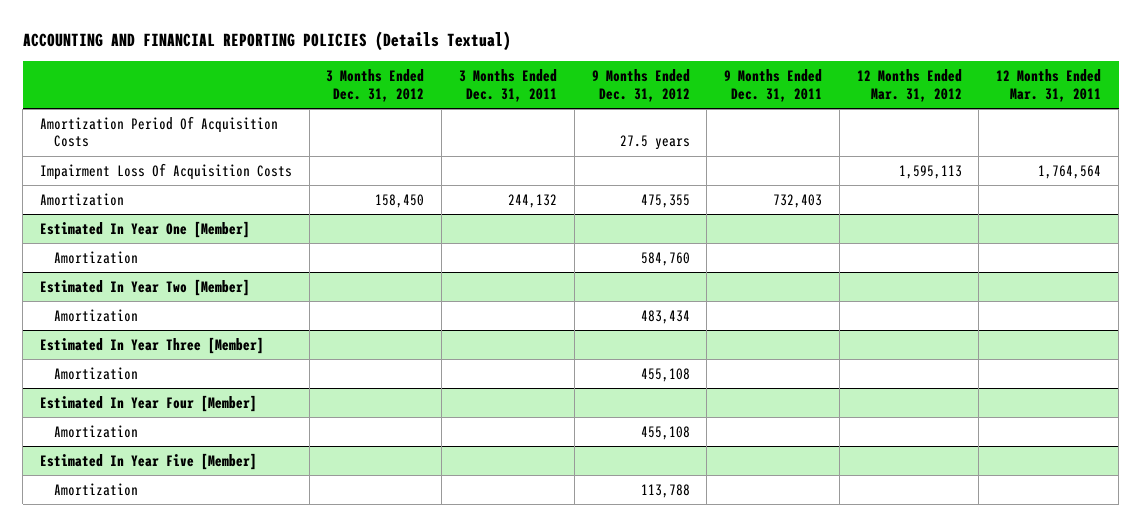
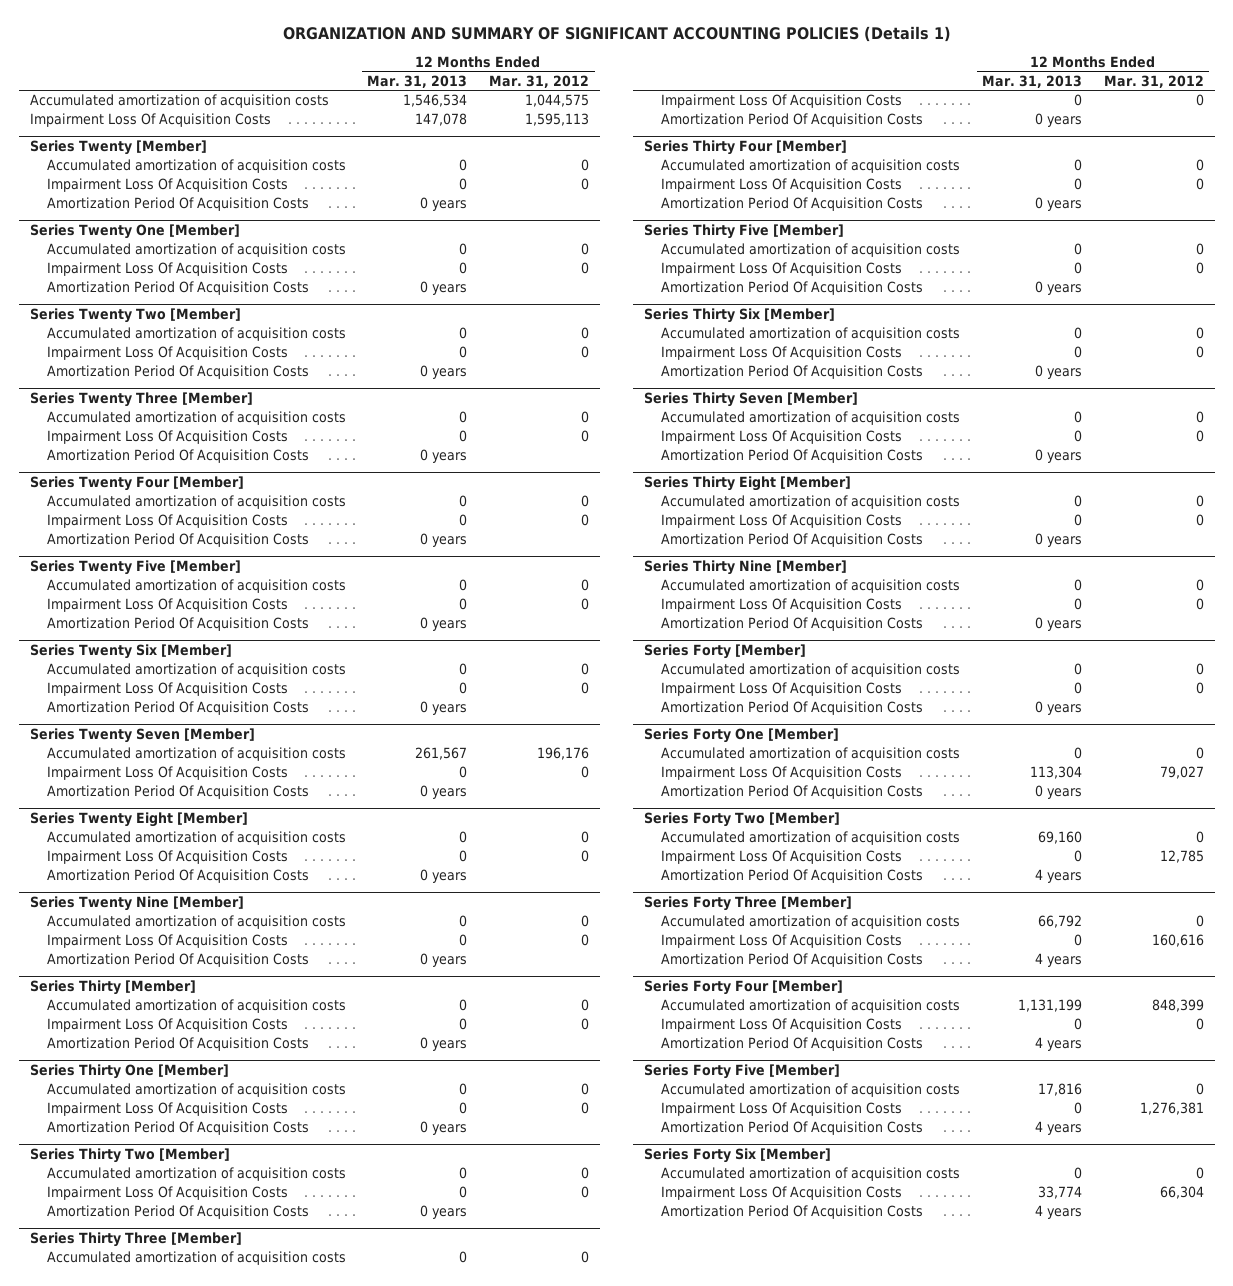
- ACCOUNTING AND FINANCIAL REPORTING POLICIES (Details Textual)
+ ORGANIZATION AND SUMMARY OF SIGNIFICANT ACCOUNTING POLICIES (Details 1)
- | 3 Months Ended Dec. 31, 2012 | 3 Months Ended Dec. 31, 2011 | 9 Months Ended Dec. 31, 2012 | 9 Months Ended Dec. 31, 2011 | 12 Months Ended Mar. 31, 2012 | 12 Months Ended Mar. 31, 2011
+ | 12 Months Ended Mar. 31, 2013 | 12 Months Ended Mar. 31, 2012
- Amortization Period Of Acquisition Costs | | | 27.5 years | | |
+ Accumulated amortization of acquisition costs | 1,546,534 | 1,044,575
- Amortization | 158,450 | 244,132 | 475,355 | 732,403 | |
- Estimated In Year One [Member]
- Amortization | | | 584,760 | | |
- Estimated In Year Two [Member]
- Amortization | | | 483,434 | | |
- Estimated In Year Three [Member]
- Amortization | | | 455,108 | | |
- Estimated In Year Four [Member]
- Amortization | | | 455,108 | | |
- Estimated In Year Five [Member]
- Amortization | | | 113,788 | | |
+ Series Twenty [Member]
+ Accumulated amortization of acquisition costs | 0 | 0
+ Impairment Loss Of Acquisition Costs | 0 | 0
+ Amortization Period Of Acquisition Costs | 0 years |
+ Series Twenty One [Member]
+ Accumulated amortization of acquisition costs | 0 | 0
+ Impairment Loss Of Acquisition Costs | 0 | 0
+ Amortization Period Of Acquisition Costs | 0 years |
+ Series Twenty Two [Member]
+ Accumulated amortization of acquisition costs | 0 | 0
+ Impairment Loss Of Acquisition Costs | 0 | 0
+ Amortization Period Of Acquisition Costs | 0 years |
+ Series Twenty Three [Member]
+ Accumulated amortization of acquisition costs | 0 | 0
+ Impairment Loss Of Acquisition Costs | 0 | 0
+ Amortization Period Of Acquisition Costs | 0 years |
+ Series Twenty Four [Member]
+ Accumulated amortization of acquisition costs | 0 | 0
+ Impairment Loss Of Acquisition Costs | 0 | 0
+ Amortization Period Of Acquisition Costs | 0 years |
+ Series Twenty Five [Member]
+ Accumulated amortization of acquisition costs | 0 | 0
+ Impairment Loss Of Acquisition Costs | 0 | 0
+ Amortization Period Of Acquisition Costs | 0 years |
+ Series Twenty Six [Member]
+ Accumulated amortization of acquisition costs | 0 | 0
+ Impairment Loss Of Acquisition Costs | 0 | 0
+ Amortization Period Of Acquisition Costs | 0 years |
+ Series Twenty Seven [Member]
+ Accumulated amortization of acquisition costs | 261,567 | 196,176
+ Impairment Loss Of Acquisition Costs | 0 | 0
+ Amortization Period Of Acquisition Costs | 0 years |
+ Series Twenty Eight [Member]
+ Accumulated amortization of acquisition costs | 0 | 0
+ Impairment Loss Of Acquisition Costs | 0 | 0
+ Amortization Period Of Acquisition Costs | 0 years |
+ Series Twenty Nine [Member]
+ Accumulated amortization of acquisition costs | 0 | 0
+ Impairment Loss Of Acquisition Costs | 0 | 0
+ Amortization Period Of Acquisition Costs | 0 years |
+ Series Thirty [Member]
+ Accumulated amortization of acquisition costs | 0 | 0
+ Impairment Loss Of Acquisition Costs | 0 | 0
+ Amortization Period Of Acquisition Costs | 0 years |
+ Series Thirty One [Member]
+ Accumulated amortization of acquisition costs | 0 | 0
+ Impairment Loss Of Acquisition Costs | 0 | 0
+ Amortization Period Of Acquisition Costs | 0 years |
+ Series Thirty Two [Member]
+ Accumulated amortization of acquisition costs | 0 | 0
+ Impairment Loss Of Acquisition Costs | 0 | 0
+ Amortization Period Of Acquisition Costs | 0 years |
+ Series Thirty Three [Member]
+ Accumulated amortization of acquisition costs | 0 | 0
+ Impairment Loss Of Acquisition Costs | 0 | 0
+ Amortization Period Of Acquisition Costs | 0 years |
+ Series Thirty Four [Member]
+ Accumulated amortization of acquisition costs | 0 | 0
+ Impairment Loss Of Acquisition Costs | 0 | 0
+ Amortization Period Of Acquisition Costs | 0 years |
+ Series Thirty Five [Member]
+ Accumulated amortization of acquisition costs | 0 | 0
+ Impairment Loss Of Acquisition Costs | 0 | 0
+ Amortization Period Of Acquisition Costs | 0 years |
+ Series Thirty Six [Member]
+ Accumulated amortization of acquisition costs | 0 | 0
+ Impairment Loss Of Acquisition Costs | 0 | 0
+ Amortization Period Of Acquisition Costs | 0 years |
+ Series Thirty Seven [Member]
+ Accumulated amortization of acquisition costs | 0 | 0
+ Impairment Loss Of Acquisition Costs | 0 | 0
+ Amortization Period Of Acquisition Costs | 0 years |
+ Series Thirty Eight [Member]
+ Accumulated amortization of acquisition costs | 0 | 0
+ Impairment Loss Of Acquisition Costs | 0 | 0
+ Amortization Period Of Acquisition Costs | 0 years |
+ Series Thirty Nine [Member]
+ Accumulated amortization of acquisition costs | 0 | 0
+ Impairment Loss Of Acquisition Costs | 0 | 0
+ Amortization Period Of Acquisition Costs | 0 years |
+ Series Forty [Member]
+ Accumulated amortization of acquisition costs | 0 | 0
+ Impairment Loss Of Acquisition Costs | 0 | 0
+ Amortization Period Of Acquisition Costs | 0 years |
+ Series Forty One [Member]
+ Accumulated amortization of acquisition costs | 0 | 0
+ Impairment Loss Of Acquisition Costs | 113,304 | 79,027
+ Amortization Period Of Acquisition Costs | 0 years |
+ Series Forty Two [Member]
+ Accumulated amortization of acquisition costs | 69,160 | 0
+ Impairment Loss Of Acquisition Costs | 0 | 12,785
+ Amortization Period Of Acquisition Costs | 4 years |
+ Series Forty Three [Member]
+ Accumulated amortization of acquisition costs | 66,792 | 0
+ Impairment Loss Of Acquisition Costs | 0 | 160,616
+ Amortization Period Of Acquisition Costs | 4 years |
+ Series Forty Four [Member]
+ Accumulated amortization of acquisition costs | 1,131,199 | 848,399
+ Impairment Loss Of Acquisition Costs | 0 | 0
+ Amortization Period Of Acquisition Costs | 4 years |
+ Series Forty Five [Member]
+ Accumulated amortization of acquisition costs | 17,816 | 0
+ Impairment Loss Of Acquisition Costs | 0 | 1,276,381
+ Amortization Period Of Acquisition Costs | 4 years |
+ Series Forty Six [Member]
+ Accumulated amortization of acquisition costs | 0 | 0
+ Impairment Loss Of Acquisition Costs | 33,774 | 66,304
+ Amortization Period Of Acquisition Costs | 4 years |

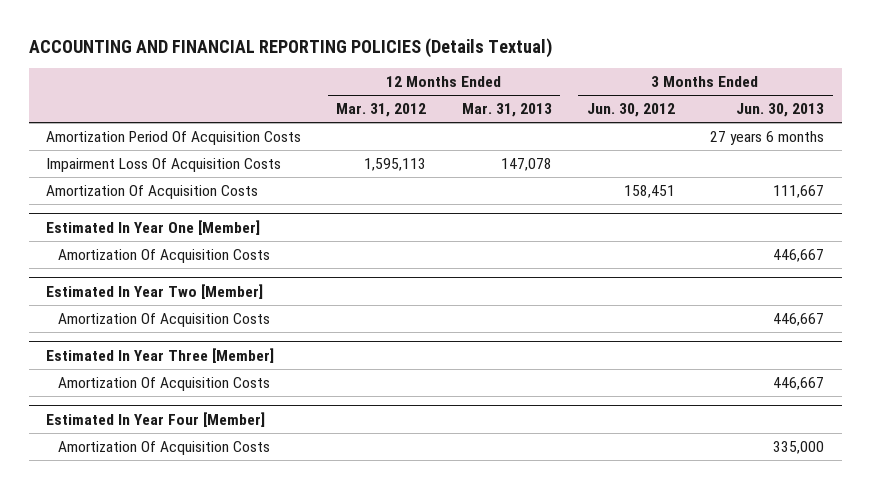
- ORGANIZATION AND SUMMARY OF SIGNIFICANT ACCOUNTING POLICIES (Details 1)
+ ACCOUNTING AND FINANCIAL REPORTING POLICIES (Details Textual)
- | 12 Months Ended Mar. 31, 2013 | 12 Months Ended Mar. 31, 2012
+ | 12 Months Ended Mar. 31, 2012 | 12 Months Ended Mar. 31, 2013 | 3 Months Ended Jun. 30, 2012 | 3 Months Ended Jun. 30, 2013
- Accumulated amortization of acquisition costs | 1,546,534 | 1,044,575
+ Amortization Period Of Acquisition Costs | | | | 27 years 6 months
- Series Twenty [Member]
- Accumulated amortization of acquisition costs | 0 | 0
- Impairment Loss Of Acquisition Costs | 0 | 0
- Amortization Period Of Acquisition Costs | 0 years |
- Series Twenty One [Member]
- Accumulated amortization of acquisition costs | 0 | 0
- Impairment Loss Of Acquisition Costs | 0 | 0
- Amortization Period Of Acquisition Costs | 0 years |
- Series Twenty Two [Member]
- Accumulated amortization of acquisition costs | 0 | 0
- Impairment Loss Of Acquisition Costs | 0 | 0
- Amortization Period Of Acquisition Costs | 0 years |
- Series Twenty Three [Member]
- Accumulated amortization of acquisition costs | 0 | 0
- Impairment Loss Of Acquisition Costs | 0 | 0
- Amortization Period Of Acquisition Costs | 0 years |
- Series Twenty Four [Member]
- Accumulated amortization of acquisition costs | 0 | 0
- Impairment Loss Of Acquisition Costs | 0 | 0
- Amortization Period Of Acquisition Costs | 0 years |
- Series Twenty Five [Member]
- Accumulated amortization of acquisition costs | 0 | 0
- Impairment Loss Of Acquisition Costs | 0 | 0
- Amortization Period Of Acquisition Costs | 0 years |
- Series Twenty Six [Member]
- Accumulated amortization of acquisition costs | 0 | 0
- Impairment Loss Of Acquisition Costs | 0 | 0
- Amortization Period Of Acquisition Costs | 0 years |
- Series Twenty Seven [Member]
- Accumulated amortization of acquisition costs | 261,567 | 196,176
- Impairment Loss Of Acquisition Costs | 0 | 0
- Amortization Period Of Acquisition Costs | 0 years |
- Series Twenty Eight [Member]
- Accumulated amortization of acquisition costs | 0 | 0
- Impairment Loss Of Acquisition Costs | 0 | 0
- Amortization Period Of Acquisition Costs | 0 years |
- Series Twenty Nine [Member]
- Accumulated amortization of acquisition costs | 0 | 0
- Impairment Loss Of Acquisition Costs | 0 | 0
- Amortization Period Of Acquisition Costs | 0 years |
- Series Thirty [Member]
- Accumulated amortization of acquisition costs | 0 | 0
- Impairment Loss Of Acquisition Costs | 0 | 0
- Amortization Period Of Acquisition Costs | 0 years |
- Series Thirty One [Member]
- Accumulated amortization of acquisition costs | 0 | 0
- Impairment Loss Of Acquisition Costs | 0 | 0
- Amortization Period Of Acquisition Costs | 0 years |
- Series Thirty Two [Member]
- Accumulated amortization of acquisition costs | 0 | 0
- Impairment Loss Of Acquisition Costs | 0 | 0
- Amortization Period Of Acquisition Costs | 0 years |
- Series Thirty Three [Member]
- Accumulated amortization of acquisition costs | 0 | 0
- Impairment Loss Of Acquisition Costs | 0 | 0
- Amortization Period Of Acquisition Costs | 0 years |
- Series Thirty Four [Member]
- Accumulated amortization of acquisition costs | 0 | 0
- Impairment Loss Of Acquisition Costs | 0 | 0
- Amortization Period Of Acquisition Costs | 0 years |
- Series Thirty Five [Member]
- Accumulated amortization of acquisition costs | 0 | 0
- Impairment Loss Of Acquisition Costs | 0 | 0
- Amortization Period Of Acquisition Costs | 0 years |
- Series Thirty Six [Member]
- Accumulated amortization of acquisition costs | 0 | 0
- Impairment Loss Of Acquisition Costs | 0 | 0
- Amortization Period Of Acquisition Costs | 0 years |
- Series Thirty Seven [Member]
- Accumulated amortization of acquisition costs | 0 | 0
- Impairment Loss Of Acquisition Costs | 0 | 0
- Amortization Period Of Acquisition Costs | 0 years |
- Series Thirty Eight [Member]
- Accumulated amortization of acquisition costs | 0 | 0
- Impairment Loss Of Acquisition Costs | 0 | 0
- Amortization Period Of Acquisition Costs | 0 years |
- Series Thirty Nine [Member]
- Accumulated amortization of acquisition costs | 0 | 0
- Impairment Loss Of Acquisition Costs | 0 | 0
- Amortization Period Of Acquisition Costs | 0 years |
- Series Forty [Member]
- Accumulated amortization of acquisition costs | 0 | 0
- Impairment Loss Of Acquisition Costs | 0 | 0
- Amortization Period Of Acquisition Costs | 0 years |
- Series Forty One [Member]
- Accumulated amortization of acquisition costs | 0 | 0
- Impairment Loss Of Acquisition Costs | 113,304 | 79,027
- Amortization Period Of Acquisition Costs | 0 years |
- Series Forty Two [Member]
- Accumulated amortization of acquisition costs | 69,160 | 0
- Impairment Loss Of Acquisition Costs | 0 | 12,785
- Amortization Period Of Acquisition Costs | 4 years |
- Series Forty Three [Member]
- Accumulated amortization of acquisition costs | 66,792 | 0
- Impairment Loss Of Acquisition Costs | 0 | 160,616
- Amortization Period Of Acquisition Costs | 4 years |
- Series Forty Four [Member]
- Accumulated amortization of acquisition costs | 1,131,199 | 848,399
- Impairment Loss Of Acquisition Costs | 0 | 0
- Amortization Period Of Acquisition Costs | 4 years |
- Series Forty Five [Member]
- Accumulated amortization of acquisition costs | 17,816 | 0
- Impairment Loss Of Acquisition Costs | 0 | 1,276,381
- Amortization Period Of Acquisition Costs | 4 years |
- Series Forty Six [Member]
- Accumulated amortization of acquisition costs | 0 | 0
- Impairment Loss Of Acquisition Costs | 33,774 | 66,304
- Amortization Period Of Acquisition Costs | 4 years |
+ Amortization Of Acquisition Costs | | | 158,451 | 111,667
+ Estimated In Year One [Member]
+ Amortization Of Acquisition Costs | | | | 446,667
+ Estimated In Year Two [Member]
+ Amortization Of Acquisition Costs | | | | 446,667
+ Estimated In Year Three [Member]
+ Amortization Of Acquisition Costs | | | | 446,667
+ Estimated In Year Four [Member]
+ Amortization Of Acquisition Costs | | | | 335,000

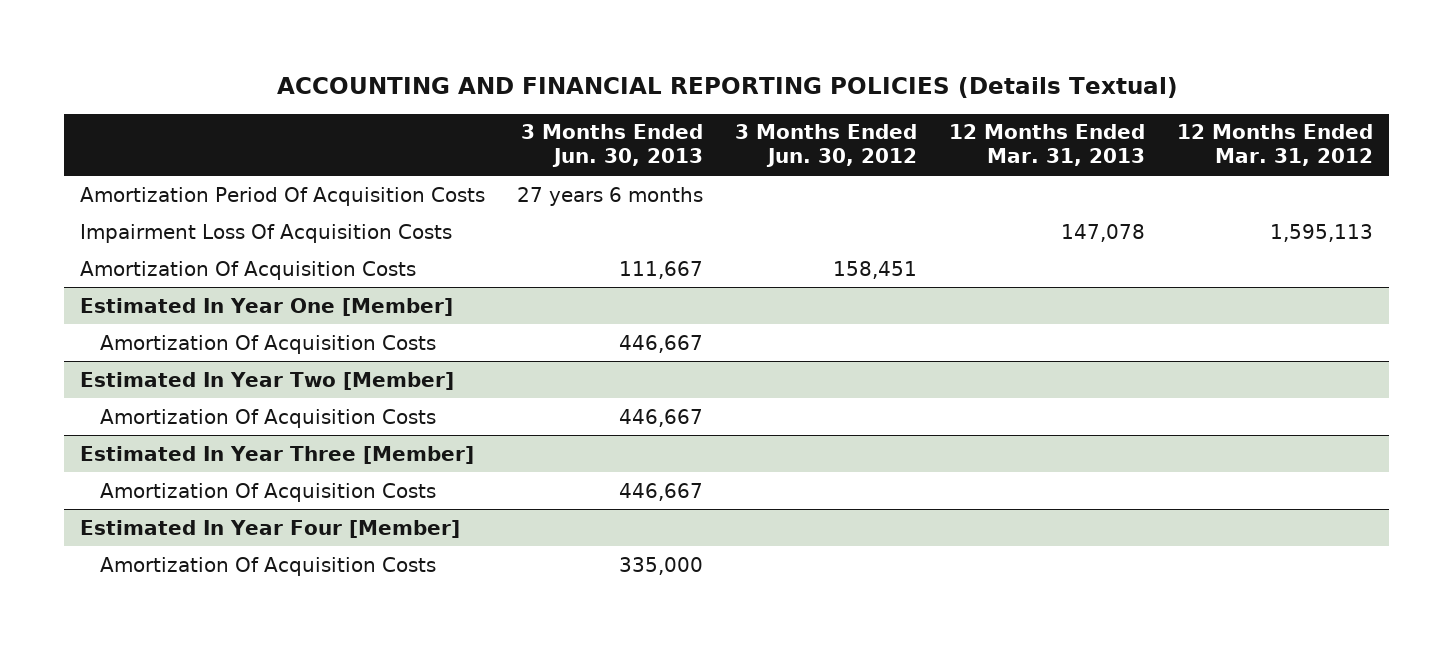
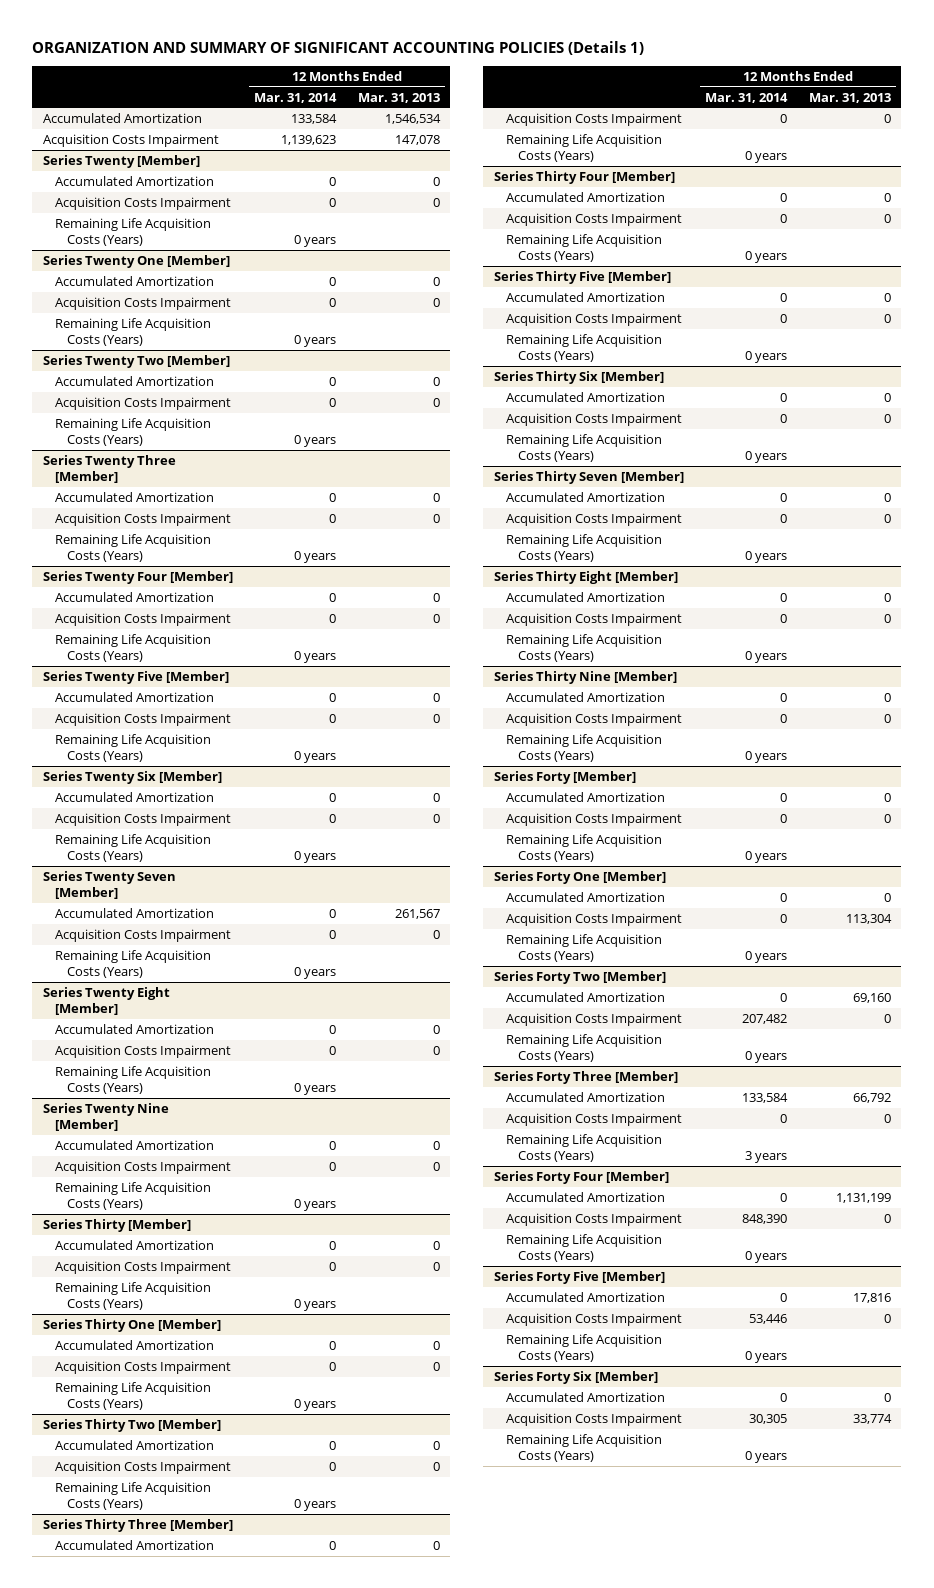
- ACCOUNTING AND FINANCIAL REPORTING POLICIES (Details Textual)
+ ORGANIZATION AND SUMMARY OF SIGNIFICANT ACCOUNTING POLICIES (Details 1)
- | 3 Months Ended Jun. 30, 2013 | 3 Months Ended Jun. 30, 2012 | 12 Months Ended Mar. 31, 2013 | 12 Months Ended Mar. 31, 2012
+ | 12 Months Ended Mar. 31, 2014 | 12 Months Ended Mar. 31, 2013
- Amortization Period Of Acquisition Costs | 27 years 6 months | | |
- Impairment Loss Of Acquisition Costs | | | 147,078 | 1,595,113
- Amortization Of Acquisition Costs | 111,667 | 158,451 | |
- Estimated In Year One [Member]
- Amortization Of Acquisition Costs | 446,667 | | |
- Estimated In Year Two [Member]
- Amortization Of Acquisition Costs | 446,667 | | |
- Estimated In Year Three [Member]
- Amortization Of Acquisition Costs | 446,667 | | |
- Estimated In Year Four [Member]
- Amortization Of Acquisition Costs | 335,000 | | |
+ Accumulated Amortization | 133,584 | 1,546,534
+ Acquisition Costs Impairment | 1,139,623 | 147,078
+ Series Twenty [Member]
+ Accumulated Amortization | 0 | 0
+ Acquisition Costs Impairment | 0 | 0
+ Remaining Life Acquisition Costs (Years) | 0 years |
+ Series Twenty One [Member]
+ Accumulated Amortization | 0 | 0
+ Acquisition Costs Impairment | 0 | 0
+ Remaining Life Acquisition Costs (Years) | 0 years |
+ Series Twenty Two [Member]
+ Accumulated Amortization | 0 | 0
+ Acquisition Costs Impairment | 0 | 0
+ Remaining Life Acquisition Costs (Years) | 0 years |
+ Series Twenty Three [Member]
+ Accumulated Amortization | 0 | 0
+ Acquisition Costs Impairment | 0 | 0
+ Remaining Life Acquisition Costs (Years) | 0 years |
+ Series Twenty Four [Member]
+ Accumulated Amortization | 0 | 0
+ Acquisition Costs Impairment | 0 | 0
+ Remaining Life Acquisition Costs (Years) | 0 years |
+ Series Twenty Five [Member]
+ Accumulated Amortization | 0 | 0
+ Acquisition Costs Impairment | 0 | 0
+ Remaining Life Acquisition Costs (Years) | 0 years |
+ Series Twenty Six [Member]
+ Accumulated Amortization | 0 | 0
+ Acquisition Costs Impairment | 0 | 0
+ Remaining Life Acquisition Costs (Years) | 0 years |
+ Series Twenty Seven [Member]
+ Accumulated Amortization | 0 | 261,567
+ Acquisition Costs Impairment | 0 | 0
+ Remaining Life Acquisition Costs (Years) | 0 years |
+ Series Twenty Eight [Member]
+ Accumulated Amortization | 0 | 0
+ Acquisition Costs Impairment | 0 | 0
+ Remaining Life Acquisition Costs (Years) | 0 years |
+ Series Twenty Nine [Member]
+ Accumulated Amortization | 0 | 0
+ Acquisition Costs Impairment | 0 | 0
+ Remaining Life Acquisition Costs (Years) | 0 years |
+ Series Thirty [Member]
+ Accumulated Amortization | 0 | 0
+ Acquisition Costs Impairment | 0 | 0
+ Remaining Life Acquisition Costs (Years) | 0 years |
+ Series Thirty One [Member]
+ Accumulated Amortization | 0 | 0
+ Acquisition Costs Impairment | 0 | 0
+ Remaining Life Acquisition Costs (Years) | 0 years |
+ Series Thirty Two [Member]
+ Accumulated Amortization | 0 | 0
+ Acquisition Costs Impairment | 0 | 0
+ Remaining Life Acquisition Costs (Years) | 0 years |
+ Series Thirty Three [Member]
+ Accumulated Amortization | 0 | 0
+ Acquisition Costs Impairment | 0 | 0
+ Remaining Life Acquisition Costs (Years) | 0 years |
+ Series Thirty Four [Member]
+ Accumulated Amortization | 0 | 0
+ Acquisition Costs Impairment | 0 | 0
+ Remaining Life Acquisition Costs (Years) | 0 years |
+ Series Thirty Five [Member]
+ Accumulated Amortization | 0 | 0
+ Acquisition Costs Impairment | 0 | 0
+ Remaining Life Acquisition Costs (Years) | 0 years |
+ Series Thirty Six [Member]
+ Accumulated Amortization | 0 | 0
+ Acquisition Costs Impairment | 0 | 0
+ Remaining Life Acquisition Costs (Years) | 0 years |
+ Series Thirty Seven [Member]
+ Accumulated Amortization | 0 | 0
+ Acquisition Costs Impairment | 0 | 0
+ Remaining Life Acquisition Costs (Years) | 0 years |
+ Series Thirty Eight [Member]
+ Accumulated Amortization | 0 | 0
+ Acquisition Costs Impairment | 0 | 0
+ Remaining Life Acquisition Costs (Years) | 0 years |
+ Series Thirty Nine [Member]
+ Accumulated Amortization | 0 | 0
+ Acquisition Costs Impairment | 0 | 0
+ Remaining Life Acquisition Costs (Years) | 0 years |
+ Series Forty [Member]
+ Accumulated Amortization | 0 | 0
+ Acquisition Costs Impairment | 0 | 0
+ Remaining Life Acquisition Costs (Years) | 0 years |
+ Series Forty One [Member]
+ Accumulated Amortization | 0 | 0
+ Acquisition Costs Impairment | 0 | 113,304
+ Remaining Life Acquisition Costs (Years) | 0 years |
+ Series Forty Two [Member]
+ Accumulated Amortization | 0 | 69,160
+ Acquisition Costs Impairment | 207,482 | 0
+ Remaining Life Acquisition Costs (Years) | 0 years |
+ Series Forty Three [Member]
+ Accumulated Amortization | 133,584 | 66,792
+ Acquisition Costs Impairment | 0 | 0
+ Remaining Life Acquisition Costs (Years) | 3 years |
+ Series Forty Four [Member]
+ Accumulated Amortization | 0 | 1,131,199
+ Acquisition Costs Impairment | 848,390 | 0
+ Remaining Life Acquisition Costs (Years) | 0 years |
+ Series Forty Five [Member]
+ Accumulated Amortization | 0 | 17,816
+ Acquisition Costs Impairment | 53,446 | 0
+ Remaining Life Acquisition Costs (Years) | 0 years |
+ Series Forty Six [Member]
+ Accumulated Amortization | 0 | 0
+ Acquisition Costs Impairment | 30,305 | 33,774
+ Remaining Life Acquisition Costs (Years) | 0 years |

